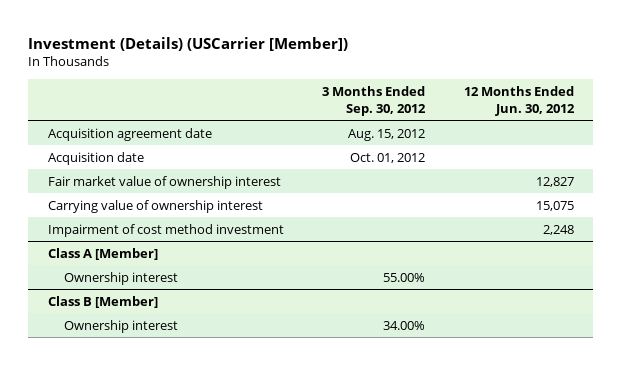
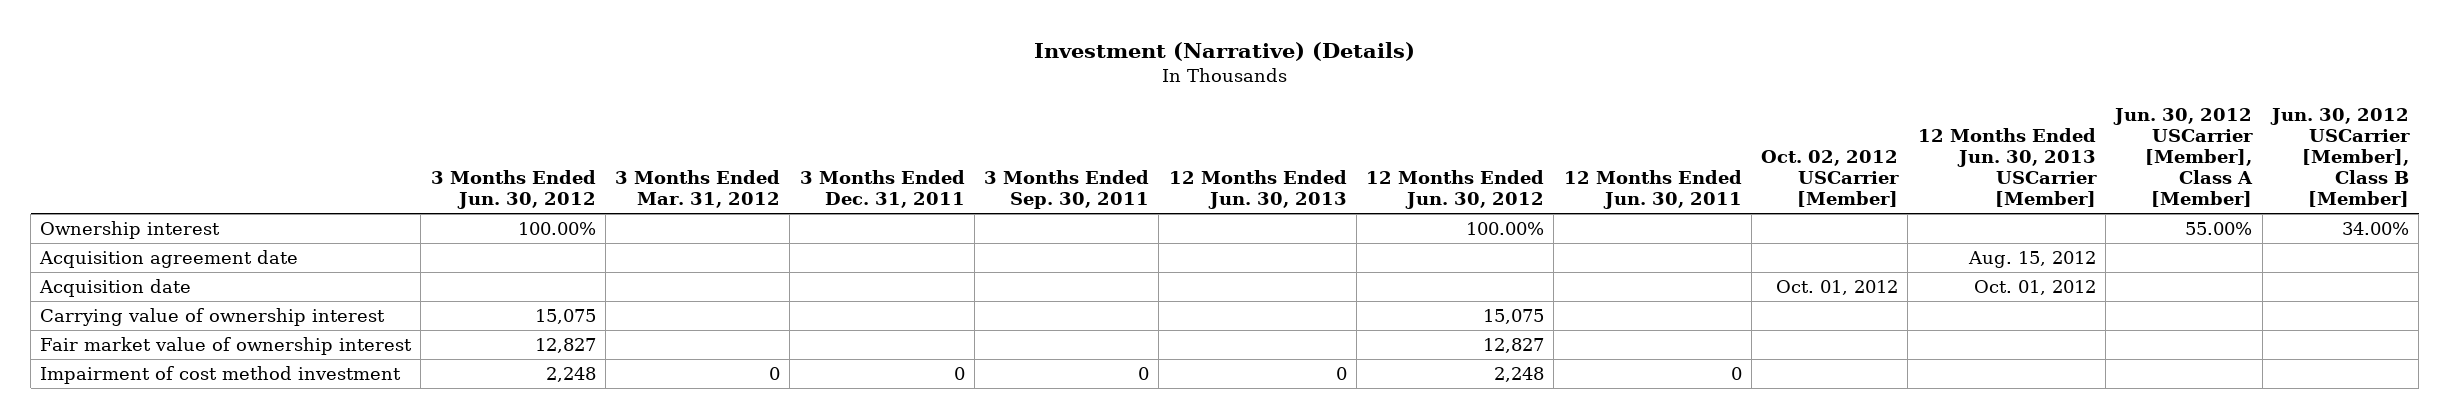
- Investment (Details) (USCarrier [Member])
+ Investment (Narrative) (Details)
- | 3 Months Ended Sep. 30, 2012 | 12 Months Ended Jun. 30, 2012
+ | 3 Months Ended Jun. 30, 2012 | 3 Months Ended Mar. 31, 2012 | 3 Months Ended Dec. 31, 2011 | 3 Months Ended Sep. 30, 2011 | 12 Months Ended Jun. 30, 2013 | 12 Months Ended Jun. 30, 2012 | 12 Months Ended Jun. 30, 2011 | Oct. 02, 2012 USCarrier [Member] | 12 Months Ended Jun. 30, 2013 USCarrier [Member] | Jun. 30, 2012 USCarrier [Member], Class A [Member] | Jun. 30, 2012 USCarrier [Member], Class B [Member]
+ Ownership interest | 100.00% | | | | | 100.00% | | | | 55.00% | 34.00%
moved down: Fair market value of ownership interest | 12,827 | | | | | 12,827 | | | | |
- Class A [Member]
- Ownership interest | 55.00% |
- Class B [Member]
- Ownership interest | 34.00% |

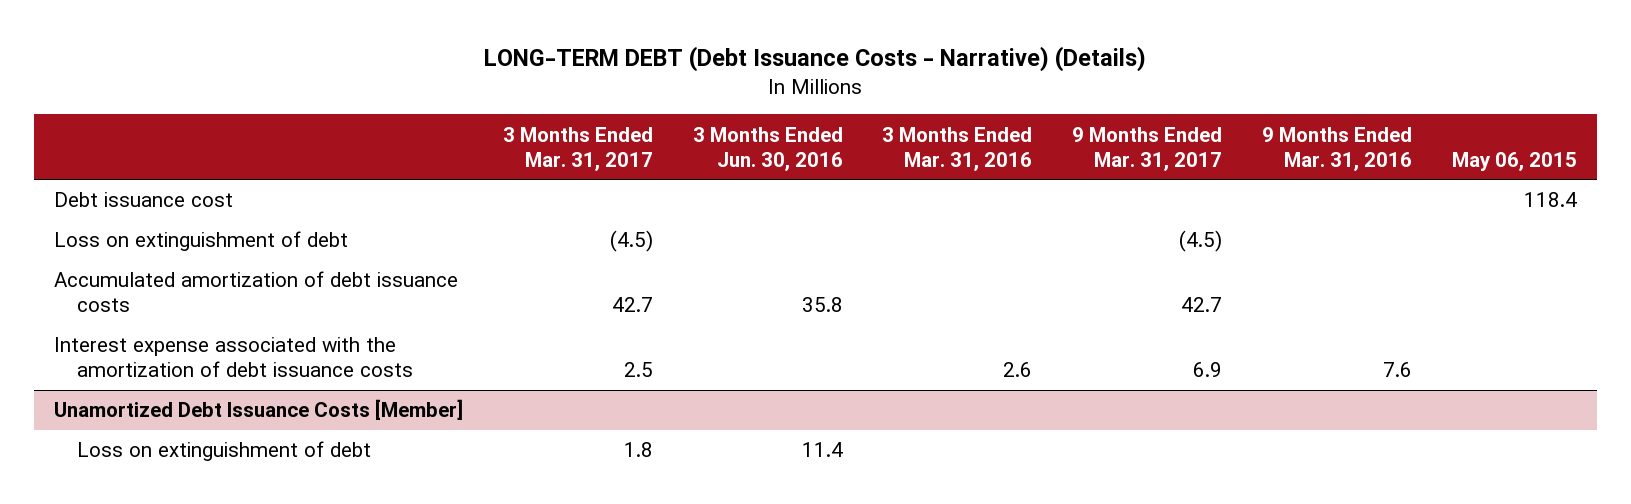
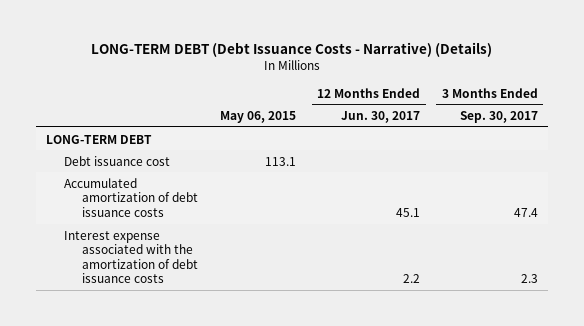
- | 3 Months Ended Mar. 31, 2017 | 3 Months Ended Jun. 30, 2016 | 3 Months Ended Mar. 31, 2016 | 9 Months Ended Mar. 31, 2017 | 9 Months Ended Mar. 31, 2016 | May 06, 2015
+ | May 06, 2015 | 12 Months Ended Jun. 30, 2017 | 3 Months Ended Sep. 30, 2017
- Debt issuance cost | | | | | | 118.4
- Loss on extinguishment of debt | (4.5) | | | (4.5) | |
+ LONG-TERM DEBT
+ Debt issuance cost | 113.1 | |
- Unamortized Debt Issuance Costs [Member]
- Loss on extinguishment of debt | 1.8 | 11.4 | | | |

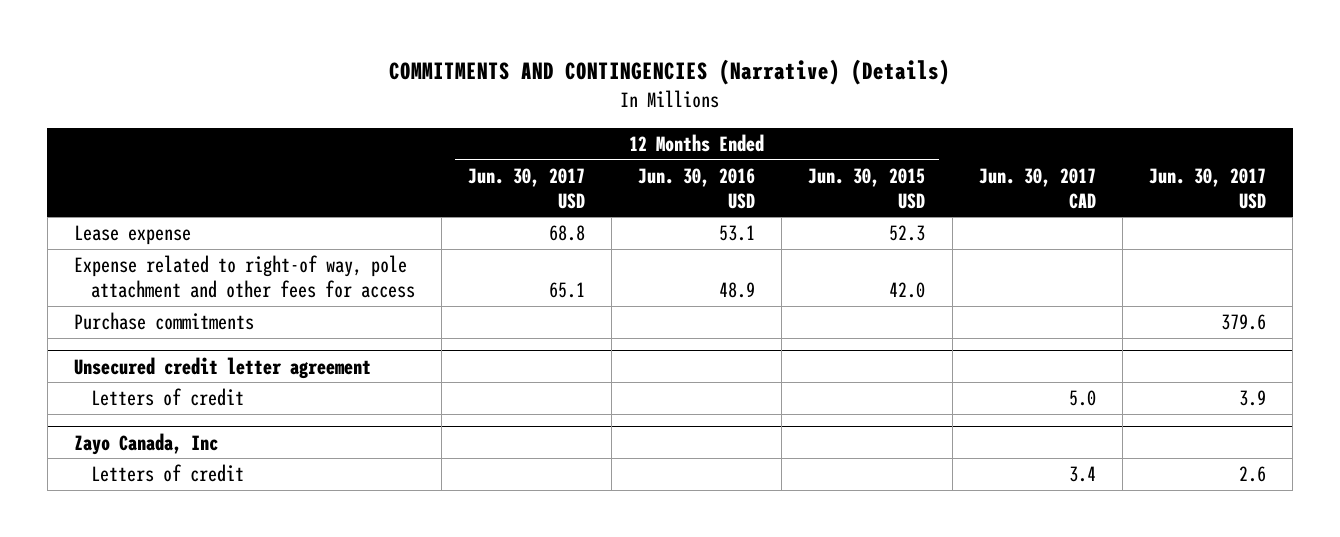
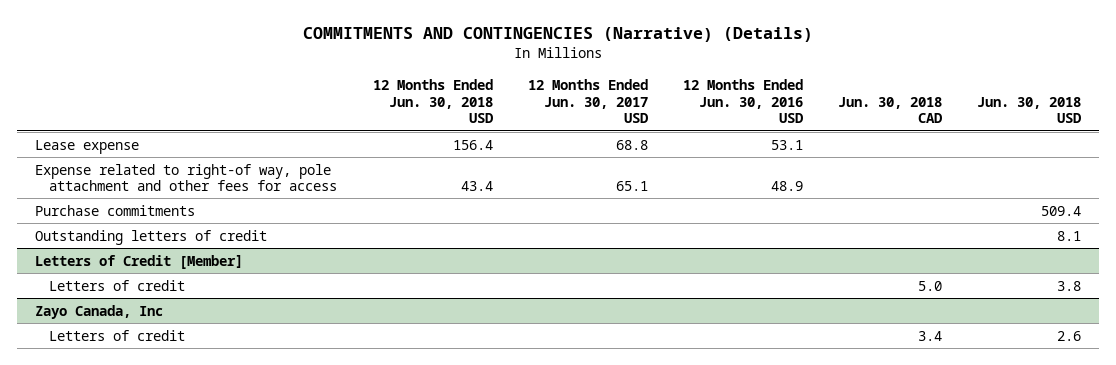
- | 12 Months Ended Jun. 30, 2017 USD | 12 Months Ended Jun. 30, 2016 USD | 12 Months Ended Jun. 30, 2015 USD | Jun. 30, 2017 CAD | Jun. 30, 2017 USD
+ | 12 Months Ended Jun. 30, 2018 USD | 12 Months Ended Jun. 30, 2017 USD | 12 Months Ended Jun. 30, 2016 USD | Jun. 30, 2018 CAD | Jun. 30, 2018 USD
- Unsecured credit letter agreement
+ Outstanding letters of credit | | | | | 8.1
+ Letters of Credit [Member]

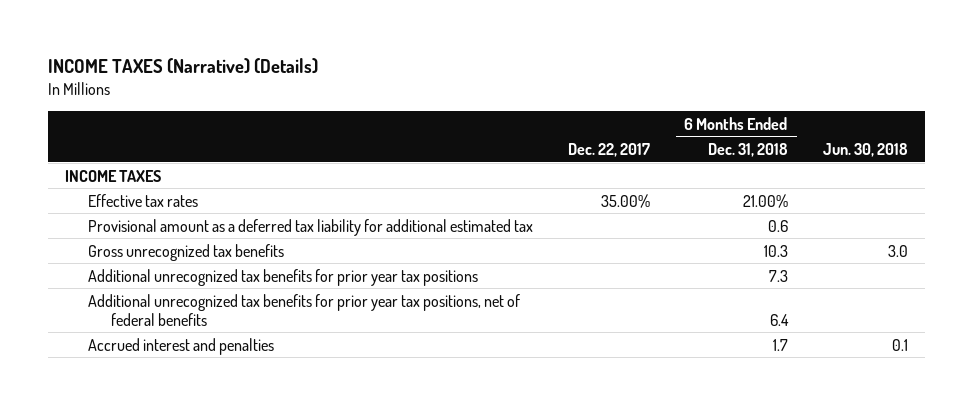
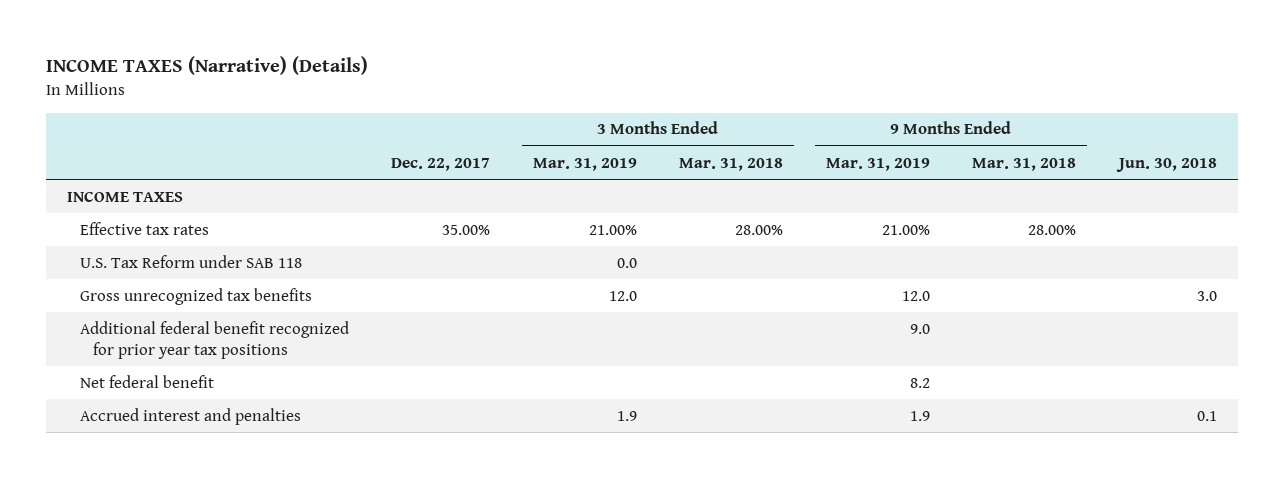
- | Dec. 22, 2017 | 6 Months Ended Dec. 31, 2018 | Jun. 30, 2018
+ | Dec. 22, 2017 | 3 Months Ended Mar. 31, 2019 | 3 Months Ended Mar. 31, 2018 | 9 Months Ended Mar. 31, 2019 | 9 Months Ended Mar. 31, 2018 | Jun. 30, 2018
- Provisional amount as a deferred tax liability for additional estimated tax | | 0.6 |
+ U.S. Tax Reform under SAB 118 | | 0.0 | | | |
- Additional unrecognized tax benefits for prior year tax positions | | 7.3 |
- Additional unrecognized tax benefits for prior year tax positions, net of federal benefits | | 6.4 |
+ Additional federal benefit recognized for prior year tax positions | | | | 9.0 | |
+ Net federal benefit | | | | 8.2 | |

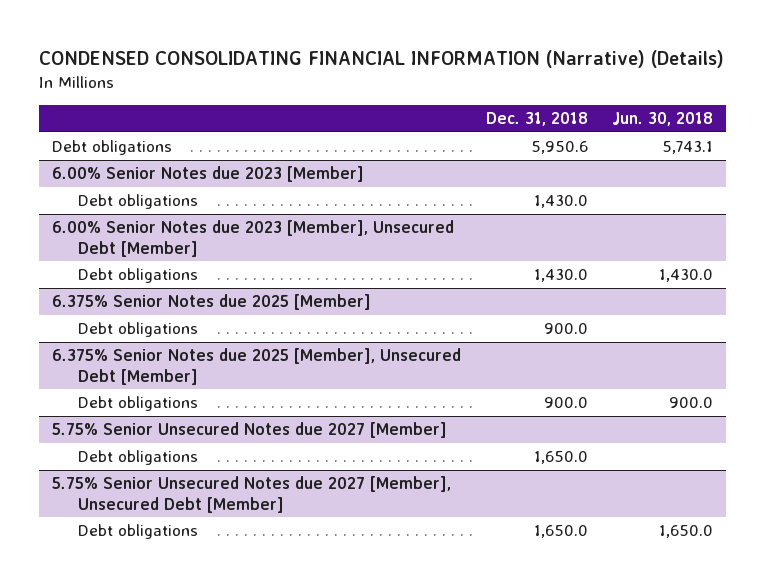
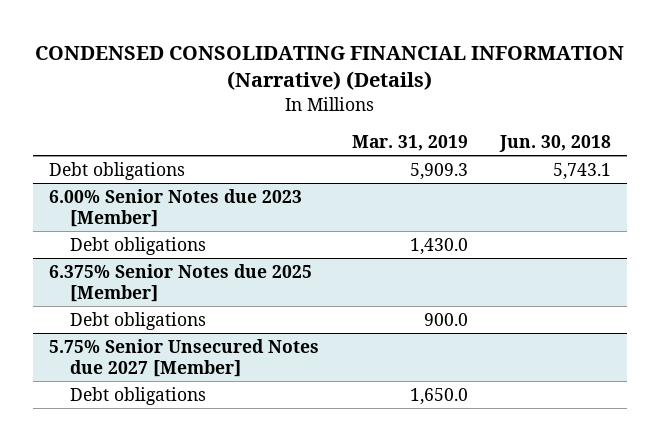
- | Dec. 31, 2018 | Jun. 30, 2018
+ | Mar. 31, 2019 | Jun. 30, 2018
- 6.00% Senior Notes due 2023 [Member], Unsecured Debt [Member]
- Debt obligations | 1,430.0 | 1,430.0
- 6.375% Senior Notes due 2025 [Member], Unsecured Debt [Member]
- Debt obligations | 900.0 | 900.0
- 5.75% Senior Unsecured Notes due 2027 [Member], Unsecured Debt [Member]
- Debt obligations | 1,650.0 | 1,650.0

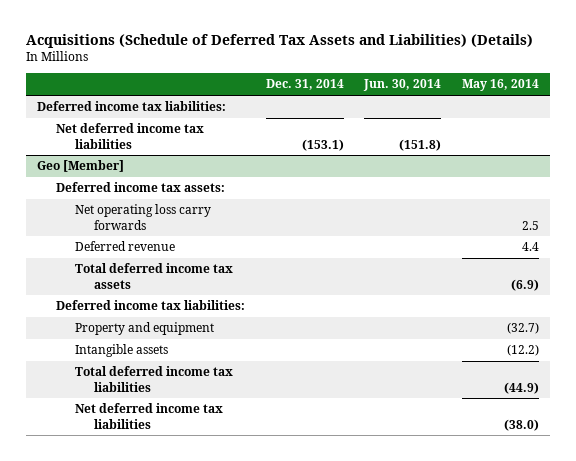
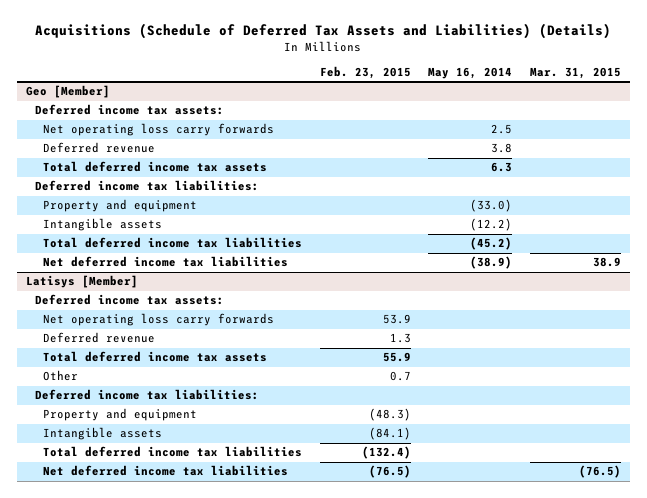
- | Dec. 31, 2014 | Jun. 30, 2014 | May 16, 2014
+ | Feb. 23, 2015 | May 16, 2014 | Mar. 31, 2015
- Deferred income tax liabilities:
- Net deferred income tax liabilities | (153.1) | (151.8) |
@ Geo [Member]
- Deferred revenue | | | 4.4
- Total deferred income tax assets | | | (6.9)
+ Deferred revenue | | 3.8 |
+ Total deferred income tax assets | | 6.3 |
- Property and equipment | | | (32.7)
+ Property and equipment | | (33.0) |
- Total deferred income tax liabilities | | | (44.9)
- Net deferred income tax liabilities | | | (38.0)
+ Total deferred income tax liabilities | | (45.2) |
+ Net deferred income tax liabilities | | (38.9) | 38.9
+ Latisys [Member]
+ Deferred income tax assets:
+ Net operating loss carry forwards | 53.9 | |
+ Deferred revenue | 1.3 | |
+ Total deferred income tax assets | 55.9 | |
+ Other | 0.7 | |
+ Deferred income tax liabilities:
+ Property and equipment | (48.3) | |
+ Intangible assets | (84.1) | |
+ Total deferred income tax liabilities | (132.4) | |
+ Net deferred income tax liabilities | (76.5) | | (76.5)

